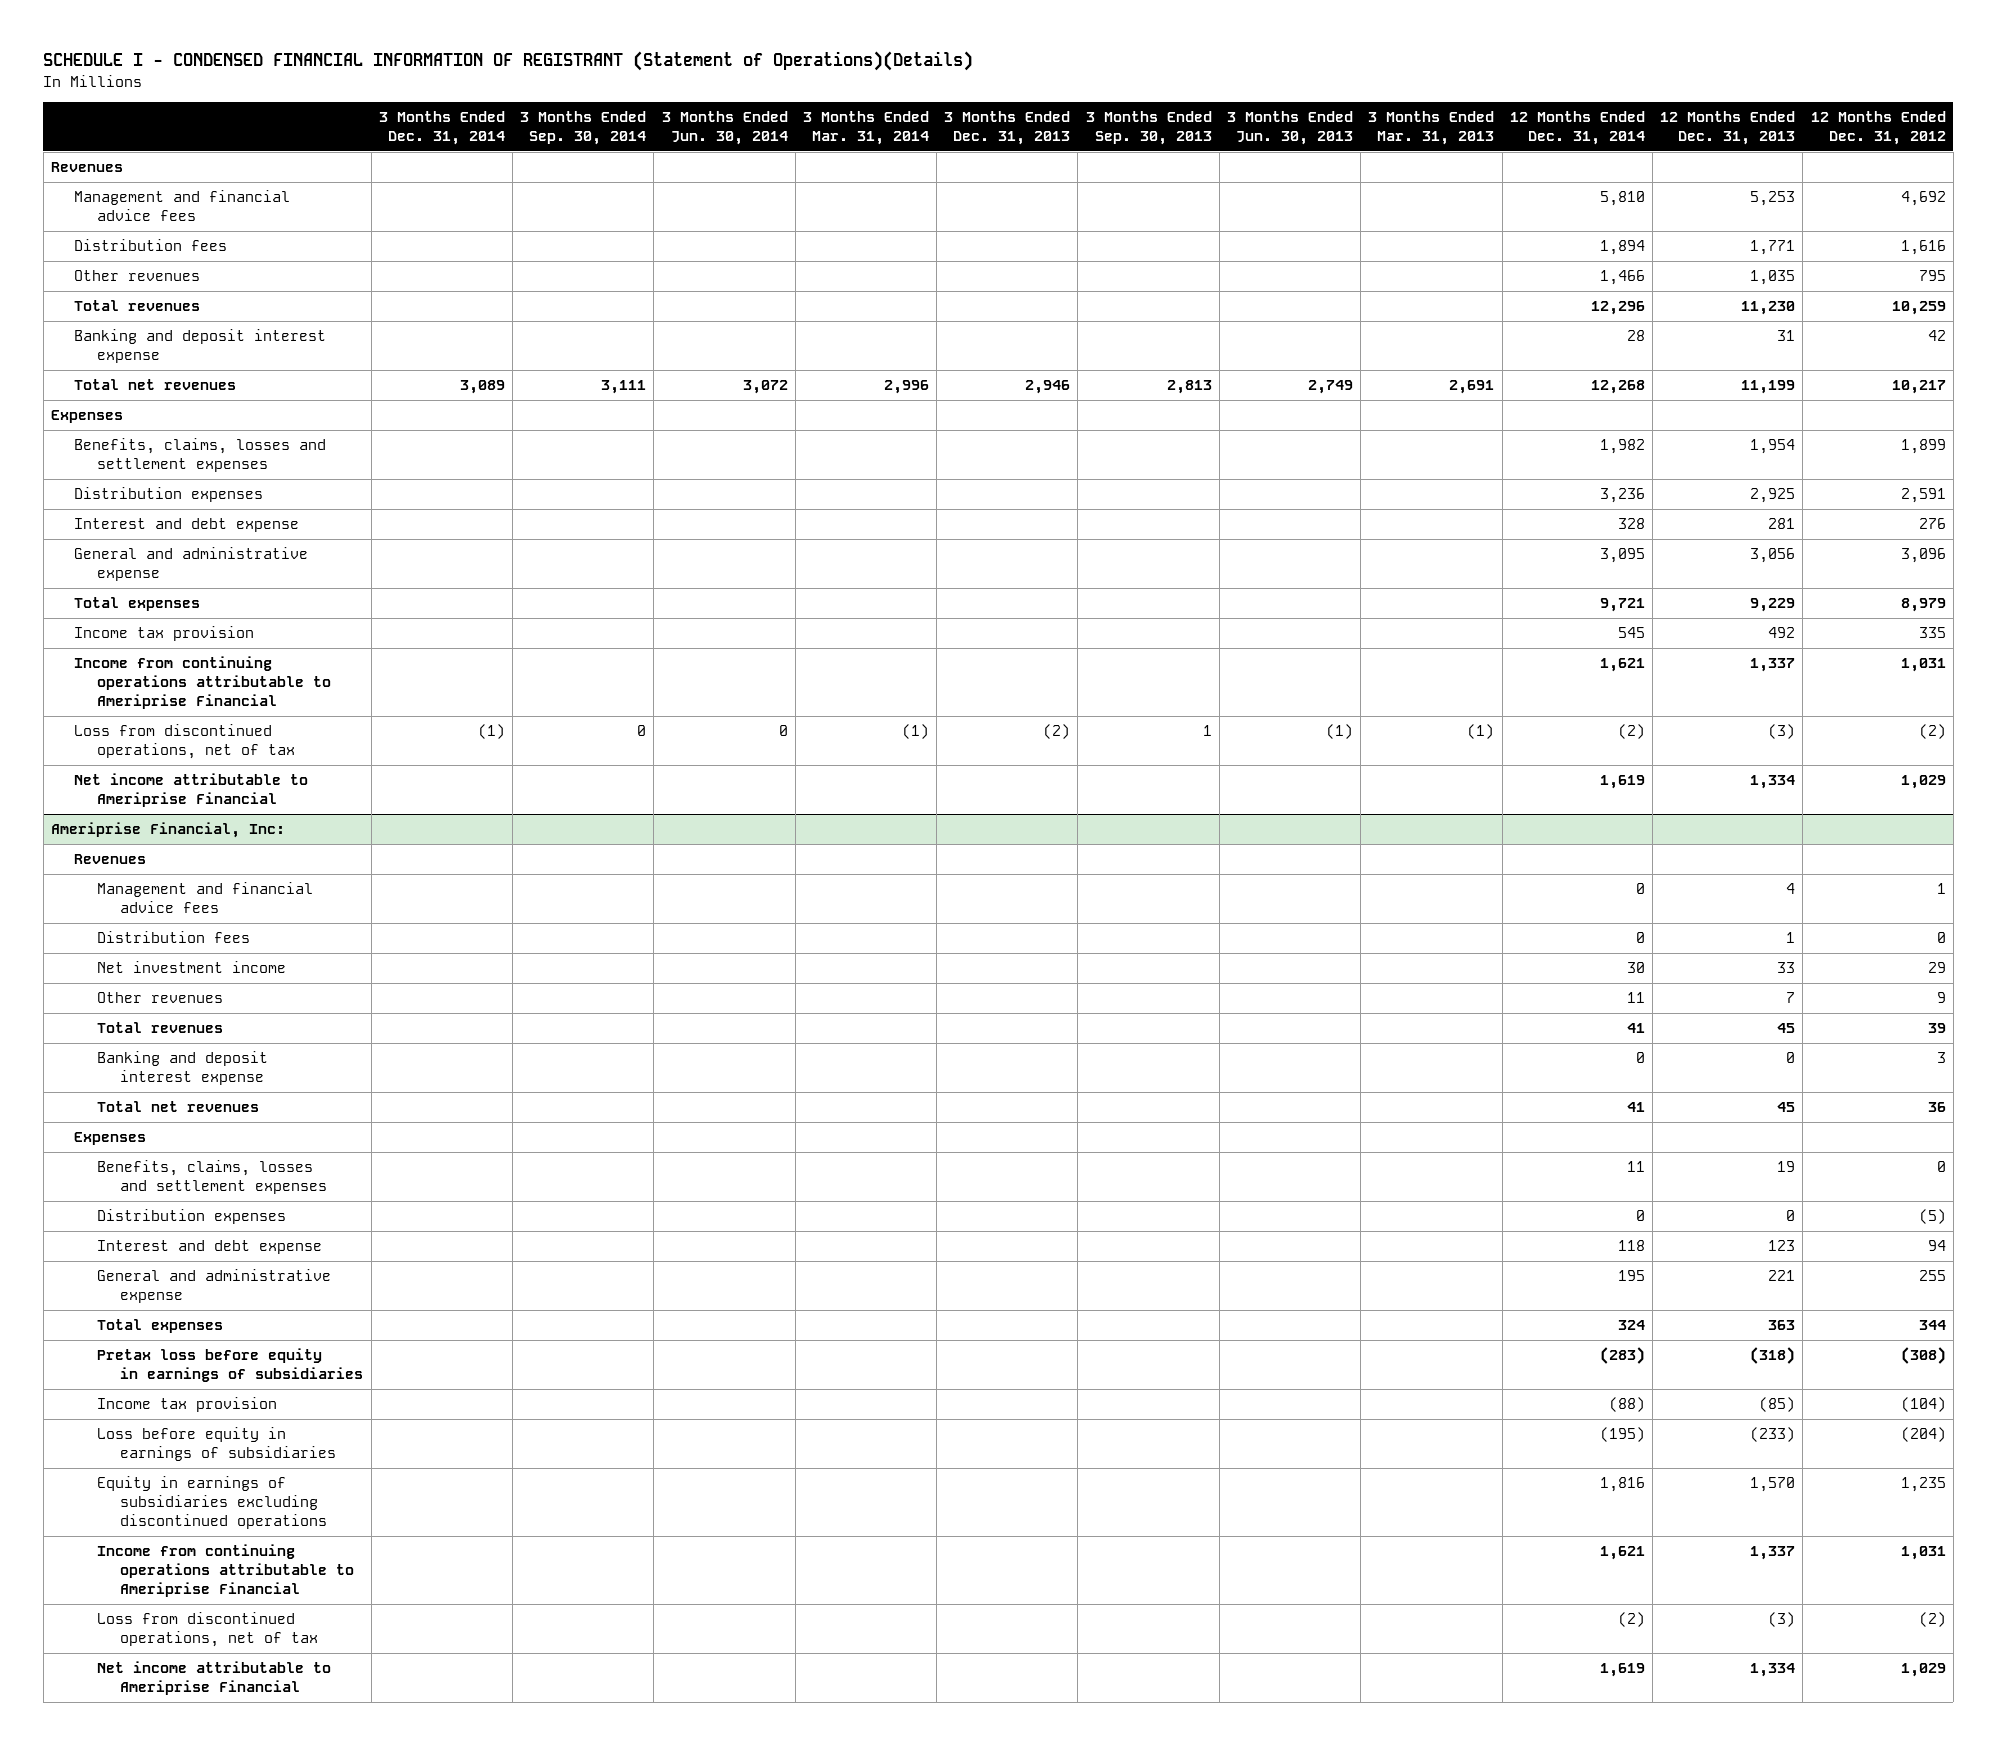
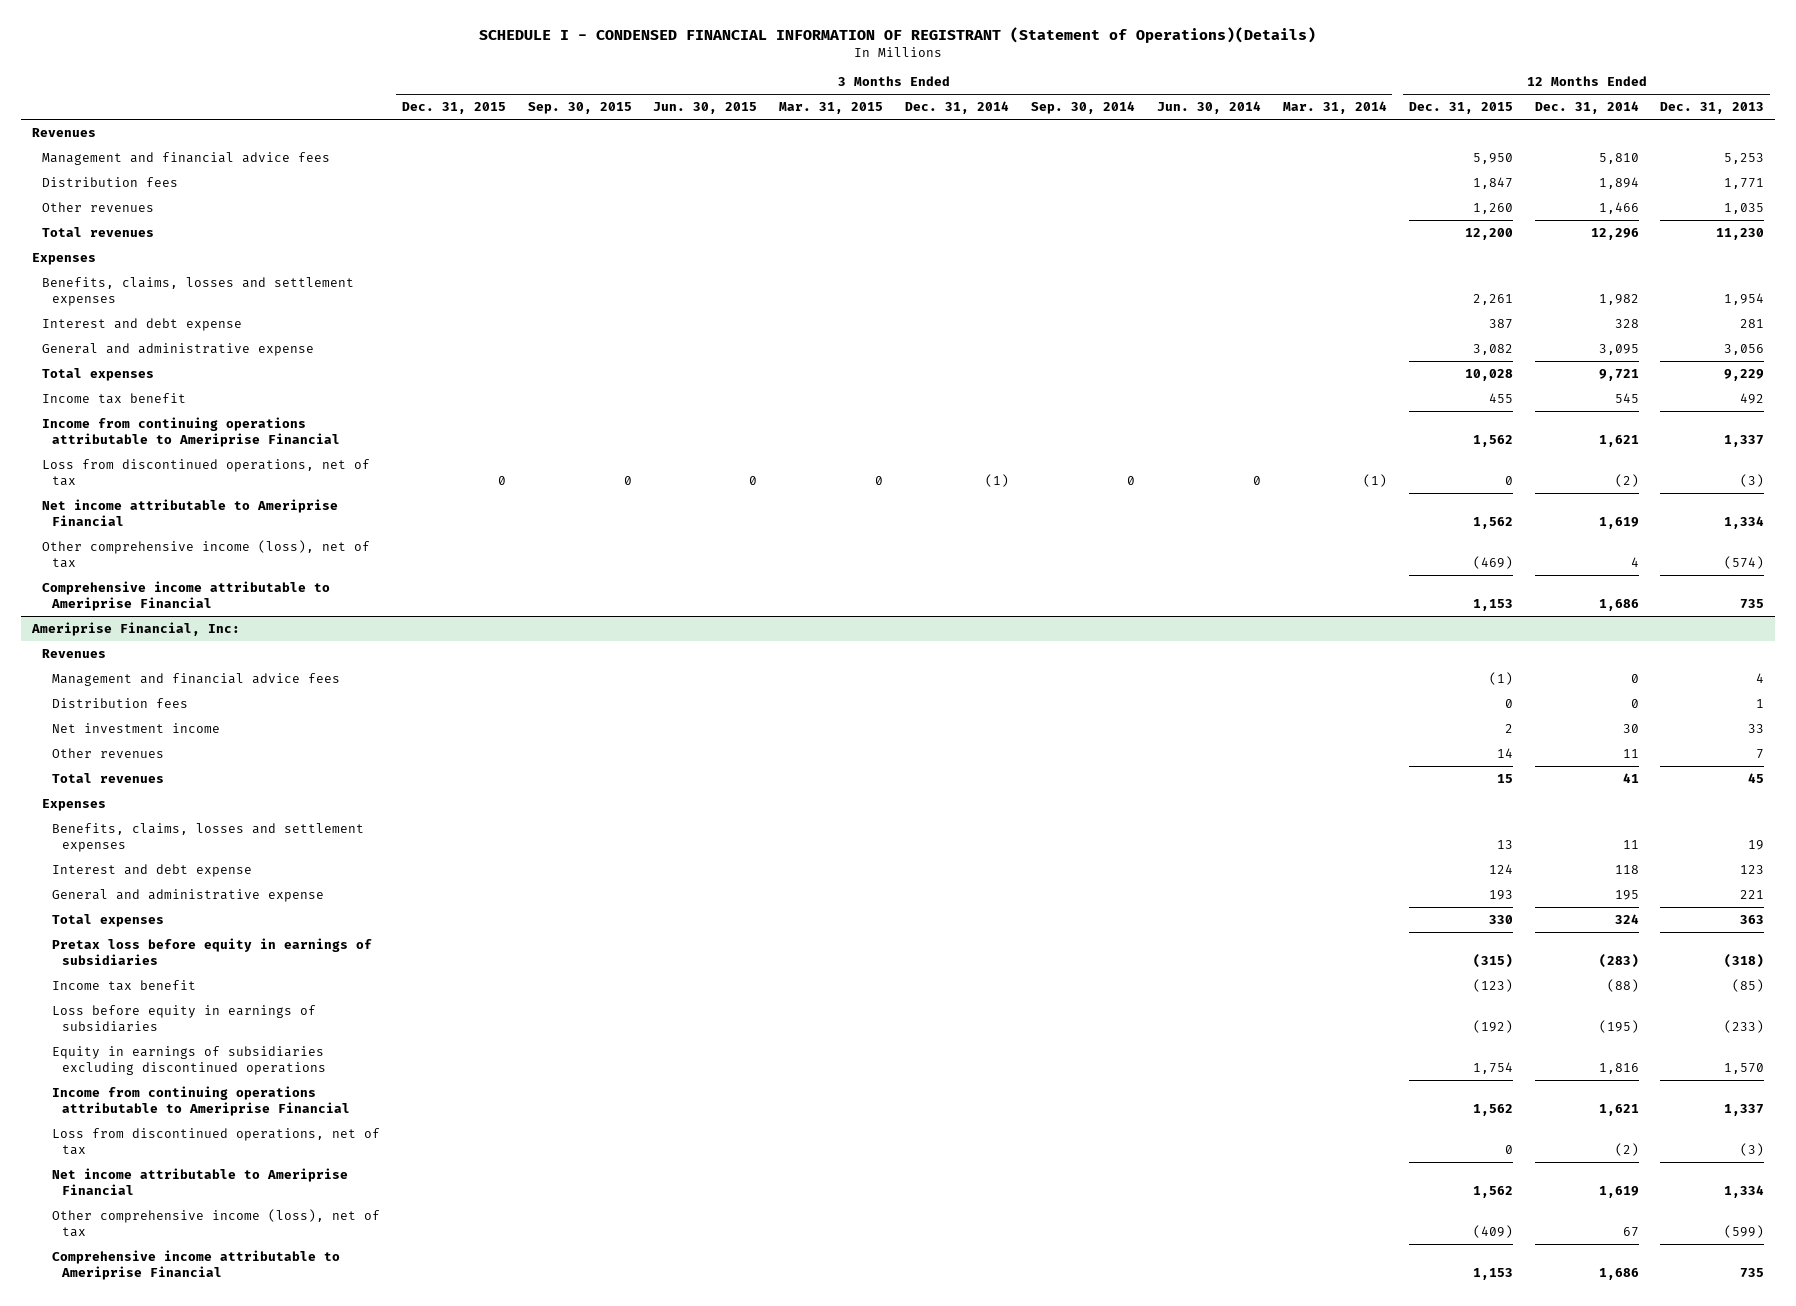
- | 3 Months Ended Dec. 31, 2014 | 3 Months Ended Sep. 30, 2014 | 3 Months Ended Jun. 30, 2014 | 3 Months Ended Mar. 31, 2014 | 3 Months Ended Dec. 31, 2013 | 3 Months Ended Sep. 30, 2013 | 3 Months Ended Jun. 30, 2013 | 3 Months Ended Mar. 31, 2013 | 12 Months Ended Dec. 31, 2014 | 12 Months Ended Dec. 31, 2013 | 12 Months Ended Dec. 31, 2012
+ | 3 Months Ended Dec. 31, 2015 | 3 Months Ended Sep. 30, 2015 | 3 Months Ended Jun. 30, 2015 | 3 Months Ended Mar. 31, 2015 | 3 Months Ended Dec. 31, 2014 | 3 Months Ended Sep. 30, 2014 | 3 Months Ended Jun. 30, 2014 | 3 Months Ended Mar. 31, 2014 | 12 Months Ended Dec. 31, 2015 | 12 Months Ended Dec. 31, 2014 | 12 Months Ended Dec. 31, 2013
- Banking and deposit interest expense | | | | | | | | | 28 | 31 | 42
- Total net revenues | 3,089 | 3,111 | 3,072 | 2,996 | 2,946 | 2,813 | 2,749 | 2,691 | 12,268 | 11,199 | 10,217
- Distribution expenses | | | | | | | | | 3,236 | 2,925 | 2,591
- Income tax provision | | | | | | | | | 545 | 492 | 335
+ Income tax benefit | | | | | | | | | 455 | 545 | 492
+ Other comprehensive income (loss), net of tax | | | | | | | | | (469) | 4 | (574)
+ Comprehensive income attributable to Ameriprise Financial | | | | | | | | | 1,153 | 1,686 | 735
@ Ameriprise Financial, Inc:
- Banking and deposit interest expense | | | | | | | | | 0 | 0 | 3
- Total net revenues | | | | | | | | | 41 | 45 | 36
- Distribution expenses | | | | | | | | | 0 | 0 | (5)
- Income tax provision | | | | | | | | | (88) | (85) | (104)
+ Income tax benefit | | | | | | | | | (123) | (88) | (85)
+ Other comprehensive income (loss), net of tax | | | | | | | | | (409) | 67 | (599)
+ Comprehensive income attributable to Ameriprise Financial | | | | | | | | | 1,153 | 1,686 | 735

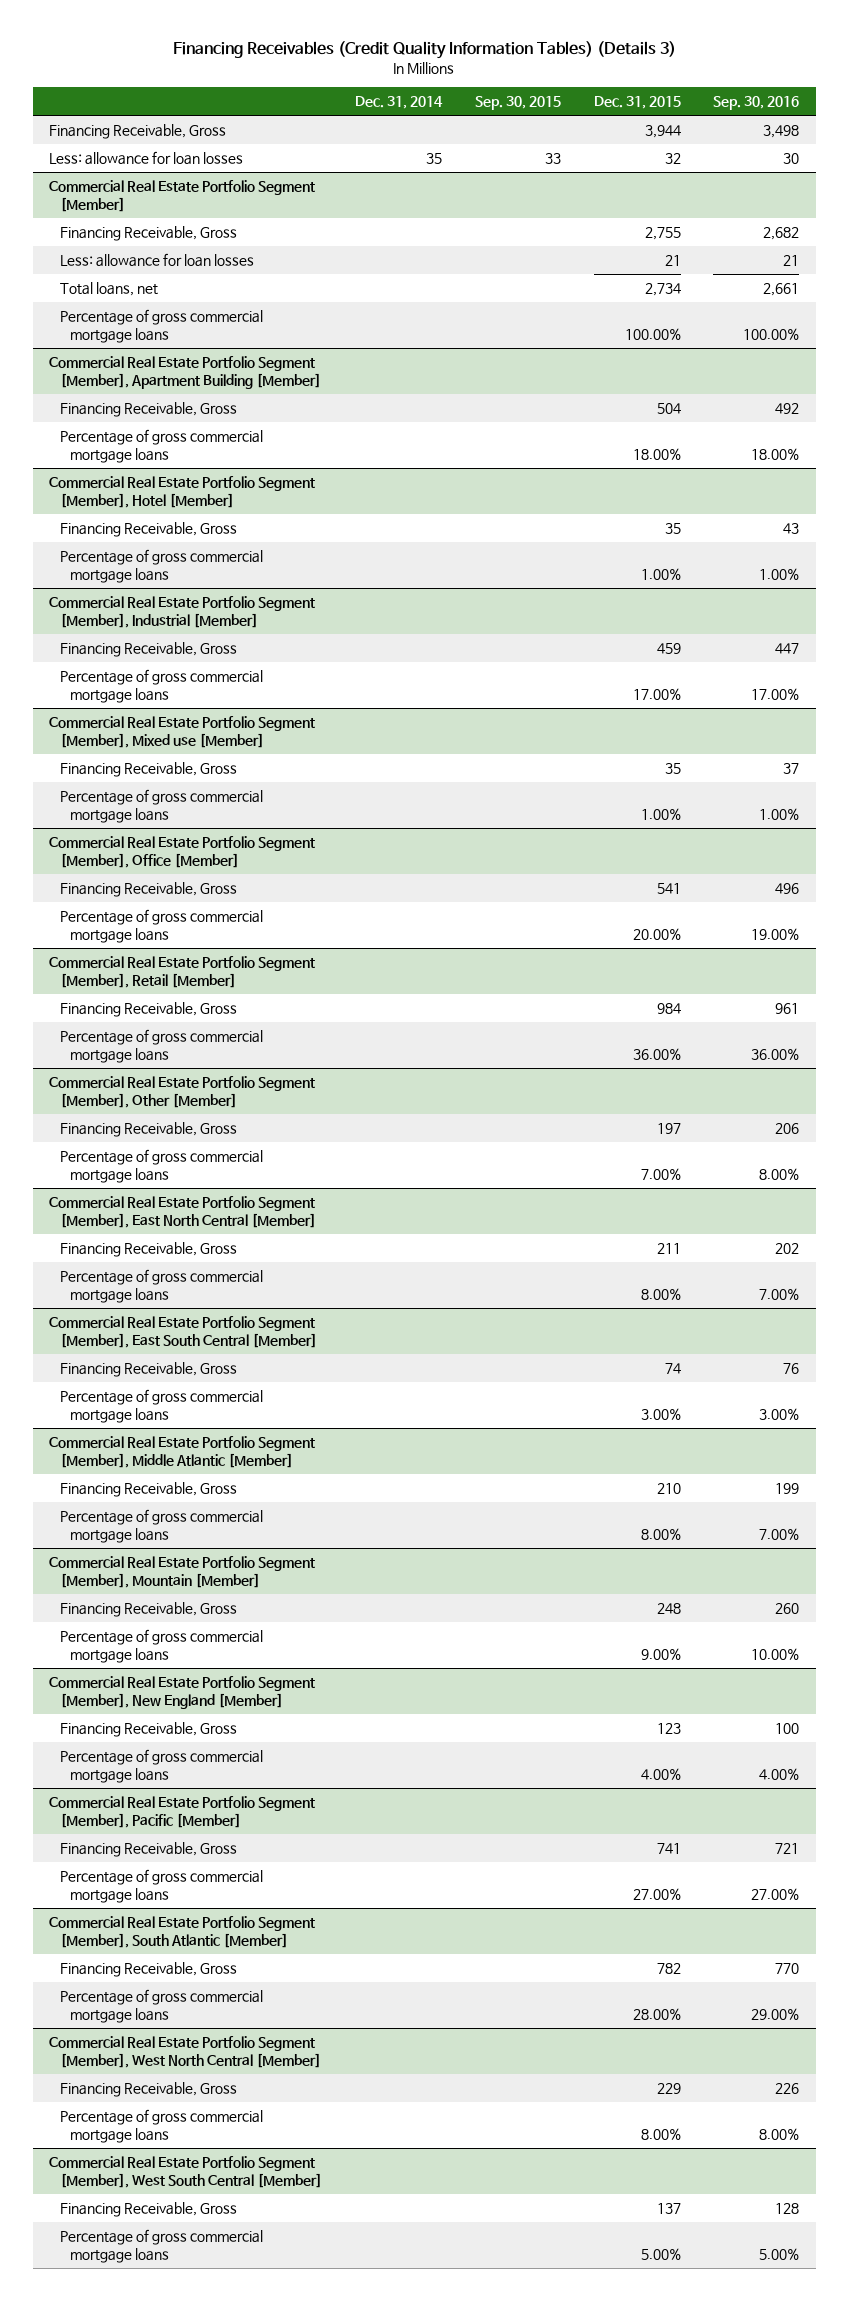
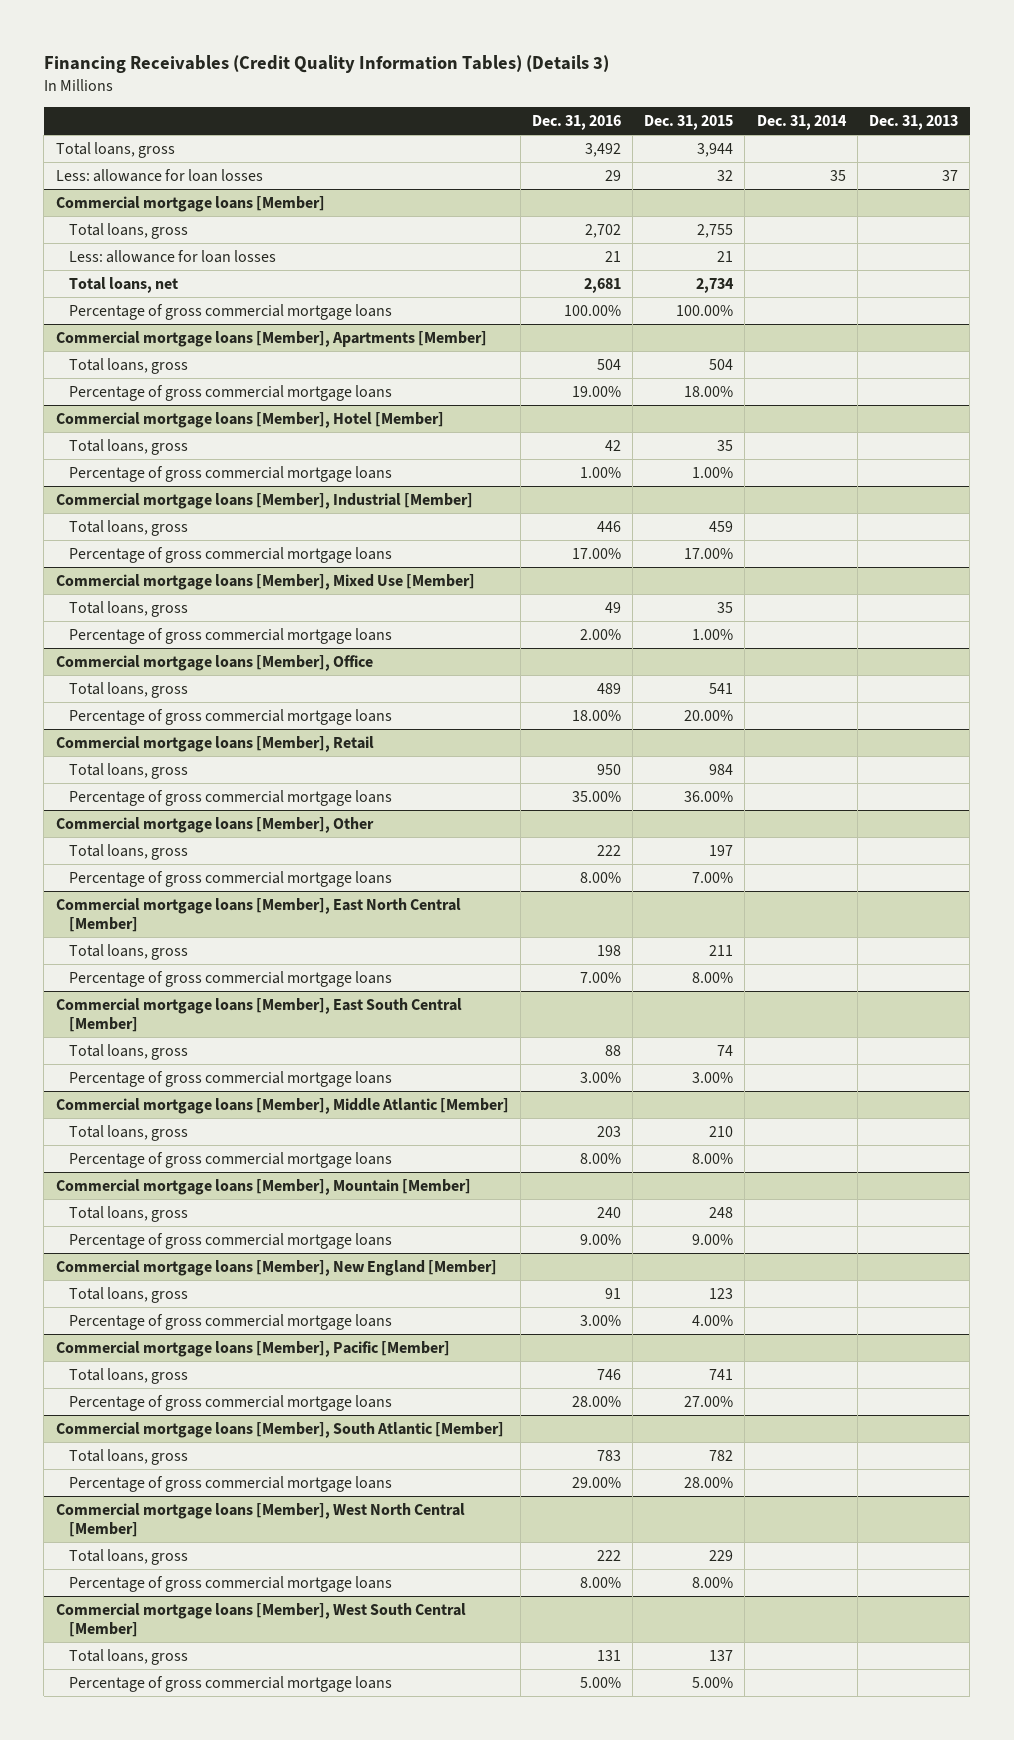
- | Dec. 31, 2014 | Sep. 30, 2015 | Dec. 31, 2015 | Sep. 30, 2016
+ | Dec. 31, 2016 | Dec. 31, 2015 | Dec. 31, 2014 | Dec. 31, 2013
- Financing Receivable, Gross | | | 3,944 | 3,498
+ Total loans, gross | 3,492 | 3,944 | |
- Commercial Real Estate Portfolio Segment [Member]
- Financing Receivable, Gross | | | 2,755 | 2,682
+ Commercial mortgage loans [Member]
+ Total loans, gross | 2,702 | 2,755 | |
- Commercial Real Estate Portfolio Segment [Member], Apartment Building [Member]
- Financing Receivable, Gross | | | 504 | 492
+ Commercial mortgage loans [Member], Apartments [Member]
+ Total loans, gross | 504 | 504 | |
- Commercial Real Estate Portfolio Segment [Member], Hotel [Member]
- Financing Receivable, Gross | | | 35 | 43
+ Commercial mortgage loans [Member], Hotel [Member]
+ Total loans, gross | 42 | 35 | |
- Commercial Real Estate Portfolio Segment [Member], Industrial [Member]
- Financing Receivable, Gross | | | 459 | 447
+ Commercial mortgage loans [Member], Industrial [Member]
+ Total loans, gross | 446 | 459 | |
- Commercial Real Estate Portfolio Segment [Member], Mixed use [Member]
- Financing Receivable, Gross | | | 35 | 37
+ Commercial mortgage loans [Member], Mixed Use [Member]
+ Total loans, gross | 49 | 35 | |
- Commercial Real Estate Portfolio Segment [Member], Office [Member]
- Financing Receivable, Gross | | | 541 | 496
+ Commercial mortgage loans [Member], Office
+ Total loans, gross | 489 | 541 | |
- Commercial Real Estate Portfolio Segment [Member], Retail [Member]
- Financing Receivable, Gross | | | 984 | 961
+ Commercial mortgage loans [Member], Retail
+ Total loans, gross | 950 | 984 | |
- Commercial Real Estate Portfolio Segment [Member], Other [Member]
- Financing Receivable, Gross | | | 197 | 206
+ Commercial mortgage loans [Member], Other
+ Total loans, gross | 222 | 197 | |
- Commercial Real Estate Portfolio Segment [Member], East North Central [Member]
- Financing Receivable, Gross | | | 211 | 202
+ Commercial mortgage loans [Member], East North Central [Member]
+ Total loans, gross | 198 | 211 | |
- Commercial Real Estate Portfolio Segment [Member], East South Central [Member]
- Financing Receivable, Gross | | | 74 | 76
+ Commercial mortgage loans [Member], East South Central [Member]
+ Total loans, gross | 88 | 74 | |
- Commercial Real Estate Portfolio Segment [Member], Middle Atlantic [Member]
- Financing Receivable, Gross | | | 210 | 199
+ Commercial mortgage loans [Member], Middle Atlantic [Member]
+ Total loans, gross | 203 | 210 | |
- Commercial Real Estate Portfolio Segment [Member], Mountain [Member]
- Financing Receivable, Gross | | | 248 | 260
+ Commercial mortgage loans [Member], Mountain [Member]
+ Total loans, gross | 240 | 248 | |
- Commercial Real Estate Portfolio Segment [Member], New England [Member]
- Financing Receivable, Gross | | | 123 | 100
+ Commercial mortgage loans [Member], New England [Member]
+ Total loans, gross | 91 | 123 | |
- Commercial Real Estate Portfolio Segment [Member], Pacific [Member]
- Financing Receivable, Gross | | | 741 | 721
+ Commercial mortgage loans [Member], Pacific [Member]
+ Total loans, gross | 746 | 741 | |
- Commercial Real Estate Portfolio Segment [Member], South Atlantic [Member]
- Financing Receivable, Gross | | | 782 | 770
+ Commercial mortgage loans [Member], South Atlantic [Member]
+ Total loans, gross | 783 | 782 | |
- Commercial Real Estate Portfolio Segment [Member], West North Central [Member]
- Financing Receivable, Gross | | | 229 | 226
+ Commercial mortgage loans [Member], West North Central [Member]
+ Total loans, gross | 222 | 229 | |
- Commercial Real Estate Portfolio Segment [Member], West South Central [Member]
- Financing Receivable, Gross | | | 137 | 128
+ Commercial mortgage loans [Member], West South Central [Member]
+ Total loans, gross | 131 | 137 | |

